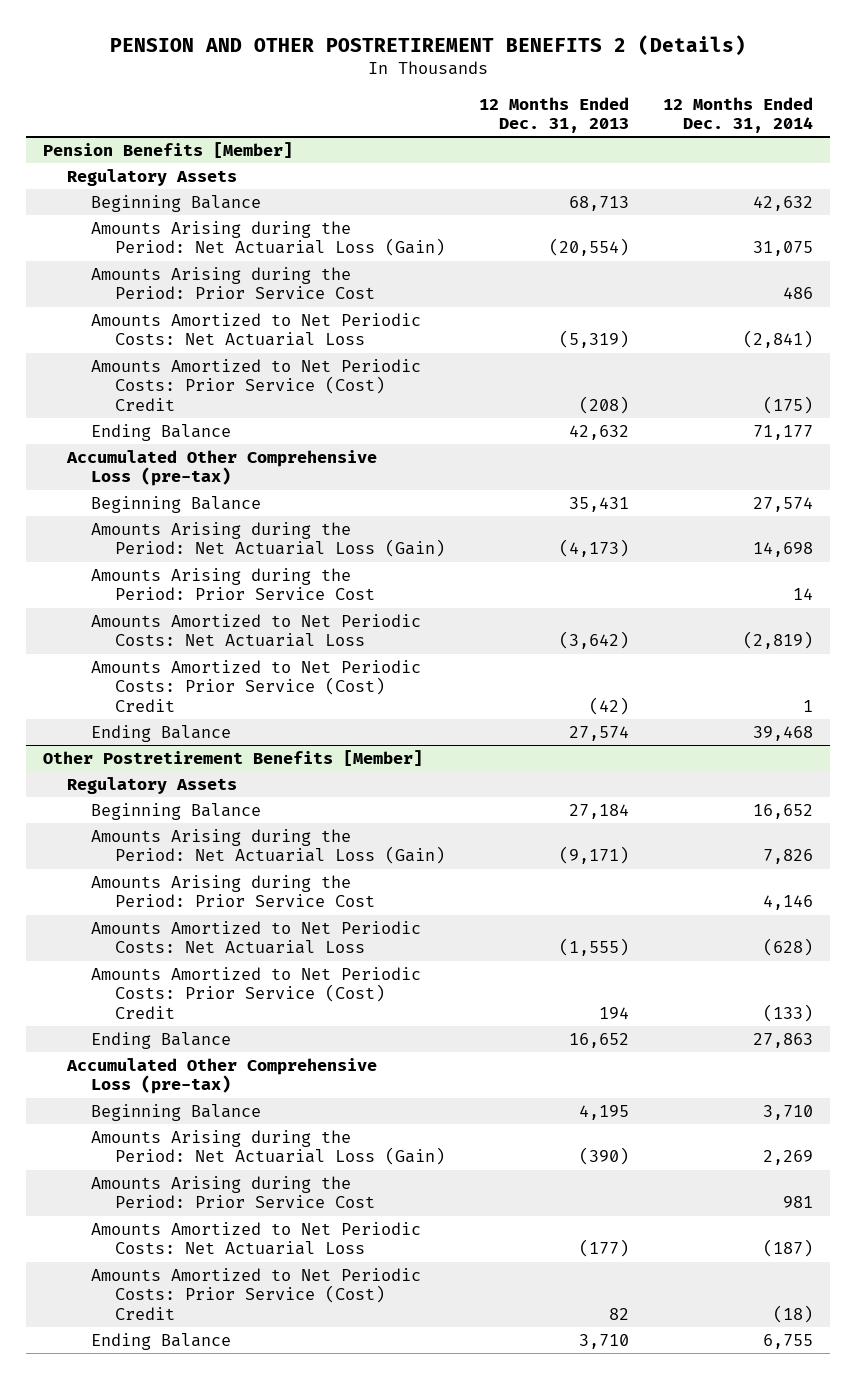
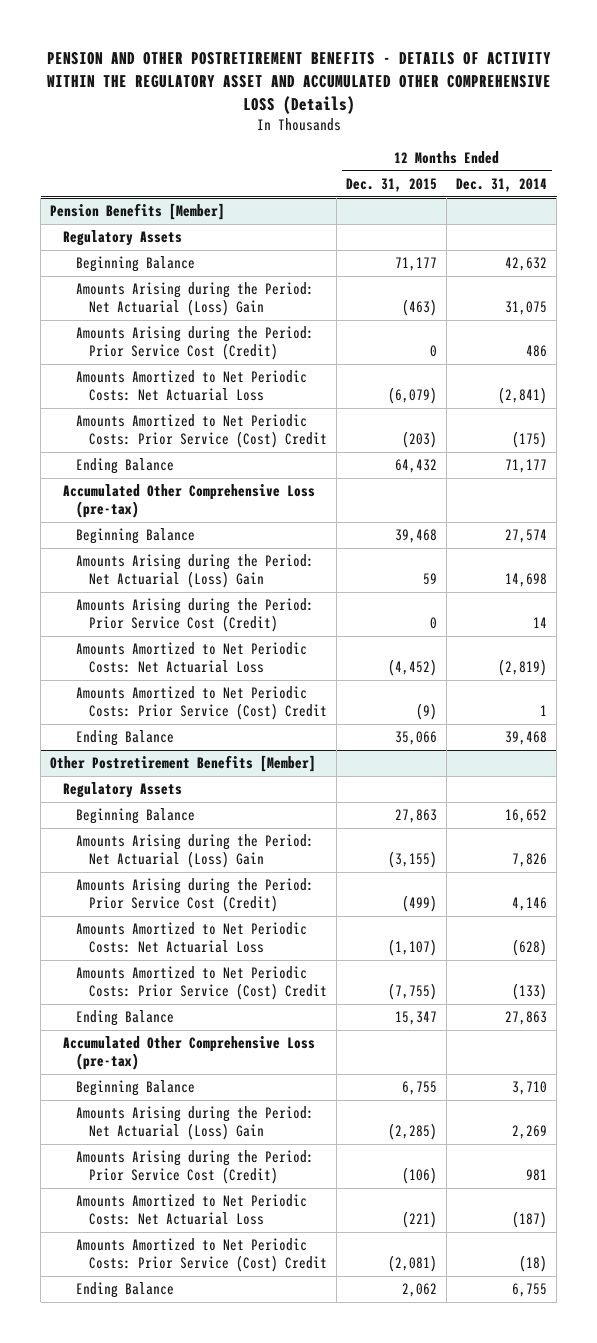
- PENSION AND OTHER POSTRETIREMENT BENEFITS 2 (Details)
+ PENSION AND OTHER POSTRETIREMENT BENEFITS - DETAILS OF ACTIVITY WITHIN THE REGULATORY ASSET AND ACCUMULATED OTHER COMPREHENSIVE LOSS (Details)
- | 12 Months Ended Dec. 31, 2013 | 12 Months Ended Dec. 31, 2014
+ | 12 Months Ended Dec. 31, 2015 | 12 Months Ended Dec. 31, 2014
@ Pension Benefits [Member]
- Amounts Arising during the Period: Net Actuarial Loss (Gain) | (20,554) | 31,075
- Amounts Arising during the Period: Prior Service Cost | | 486
+ Amounts Arising during the Period: Net Actuarial (Loss) Gain | (463) | 31,075
+ Amounts Arising during the Period: Prior Service Cost (Credit) | 0 | 486
- Amounts Arising during the Period: Net Actuarial Loss (Gain) | (4,173) | 14,698
- Amounts Arising during the Period: Prior Service Cost | | 14
+ Amounts Arising during the Period: Net Actuarial (Loss) Gain | 59 | 14,698
+ Amounts Arising during the Period: Prior Service Cost (Credit) | 0 | 14
@ Other Postretirement Benefits [Member]
- Amounts Arising during the Period: Net Actuarial Loss (Gain) | (9,171) | 7,826
- Amounts Arising during the Period: Prior Service Cost | | 4,146
+ Amounts Arising during the Period: Net Actuarial (Loss) Gain | (3,155) | 7,826
+ Amounts Arising during the Period: Prior Service Cost (Credit) | (499) | 4,146
- Amounts Arising during the Period: Net Actuarial Loss (Gain) | (390) | 2,269
- Amounts Arising during the Period: Prior Service Cost | | 981
+ Amounts Arising during the Period: Net Actuarial (Loss) Gain | (2,285) | 2,269
+ Amounts Arising during the Period: Prior Service Cost (Credit) | (106) | 981

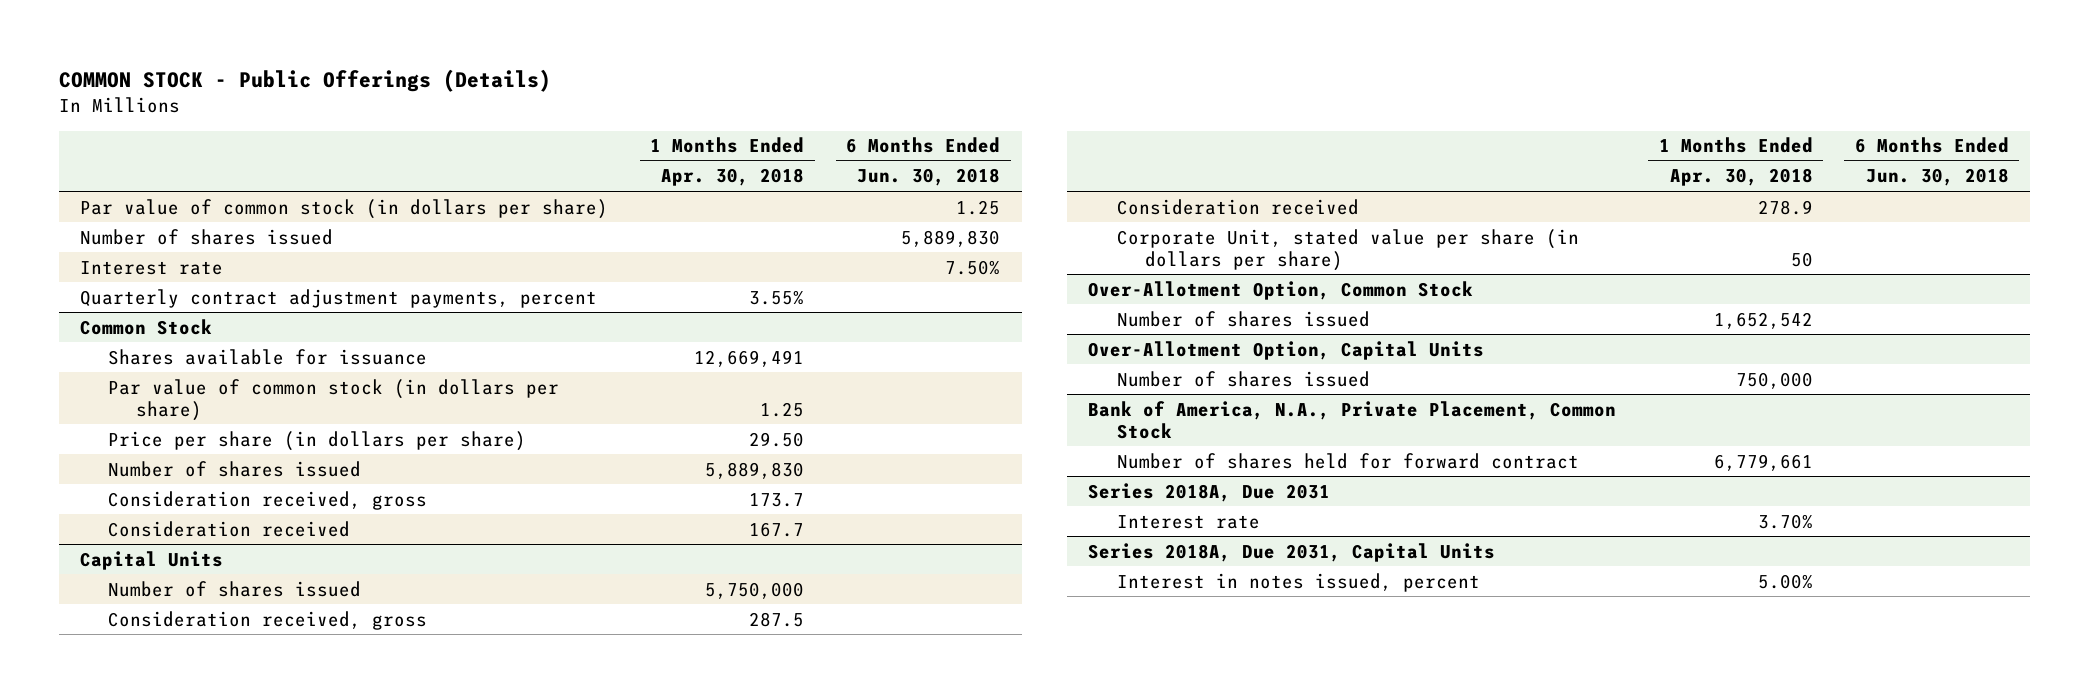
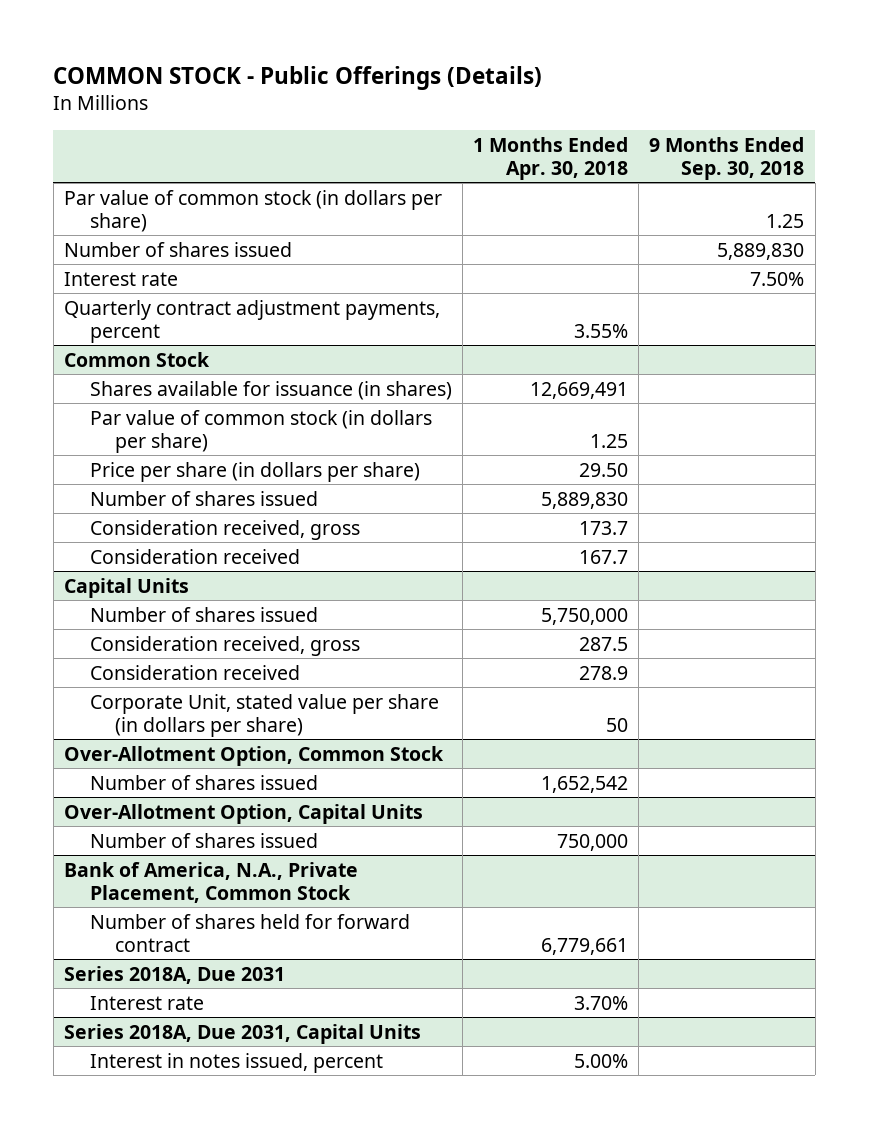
- | 1 Months Ended Apr. 30, 2018 | 6 Months Ended Jun. 30, 2018
+ | 1 Months Ended Apr. 30, 2018 | 9 Months Ended Sep. 30, 2018
@ Common Stock
- Shares available for issuance | 12,669,491 |
+ Shares available for issuance (in shares) | 12,669,491 |

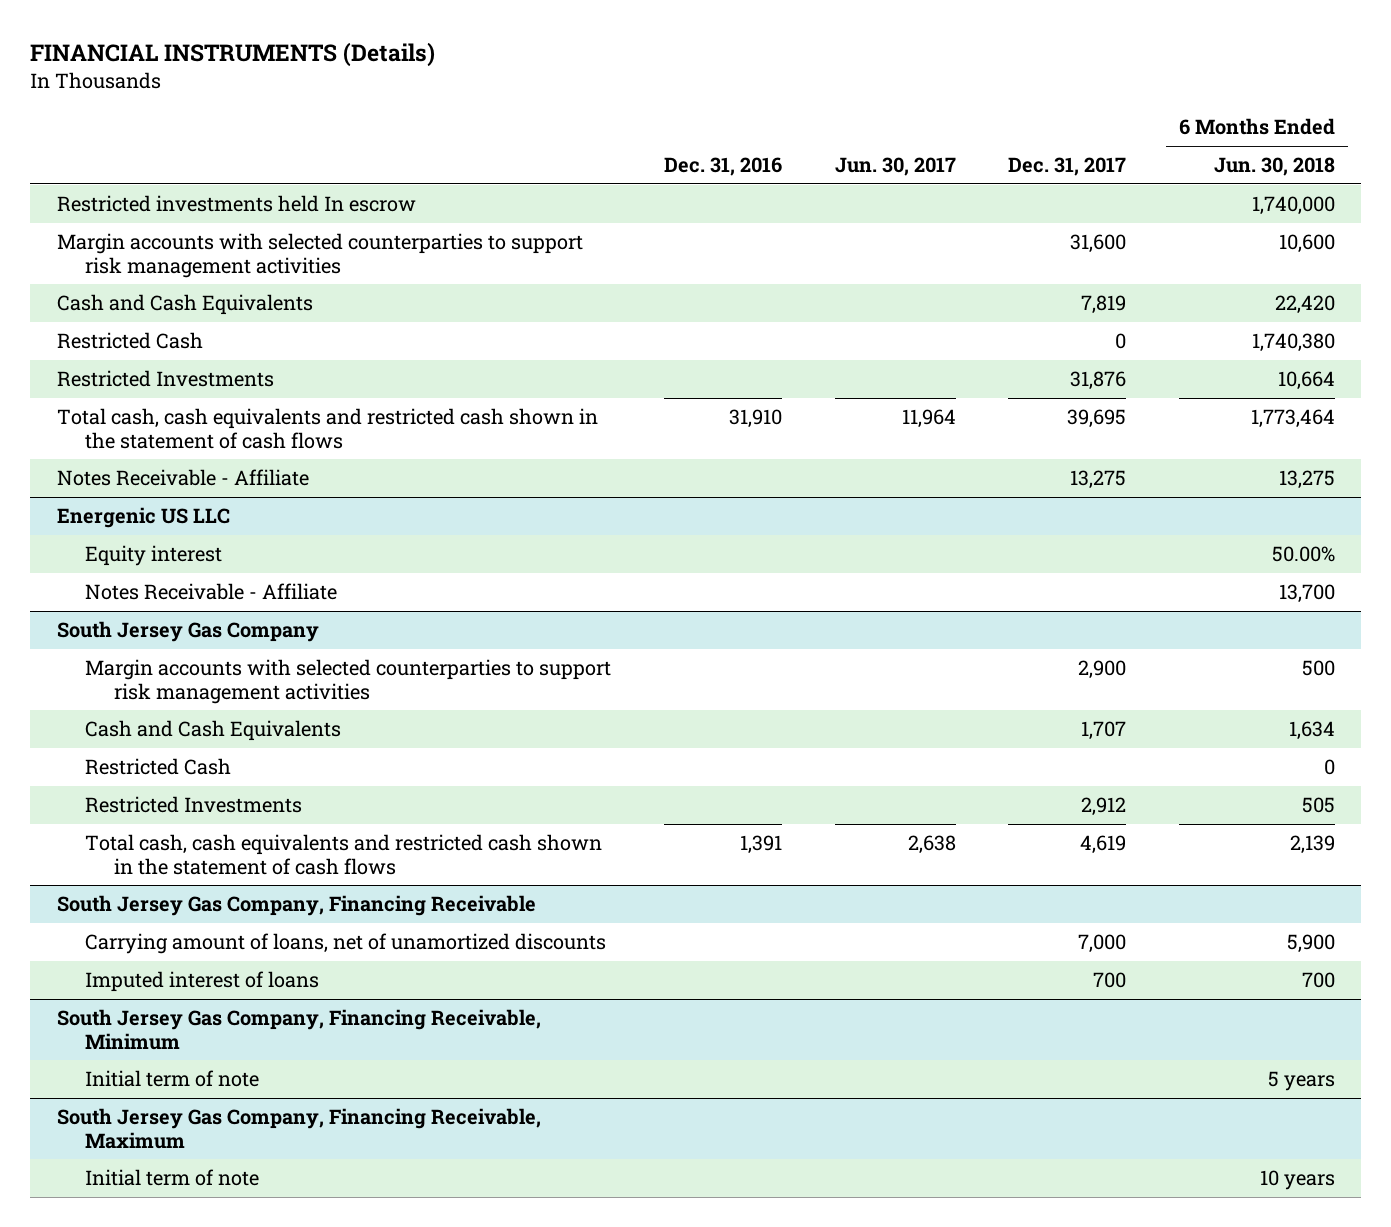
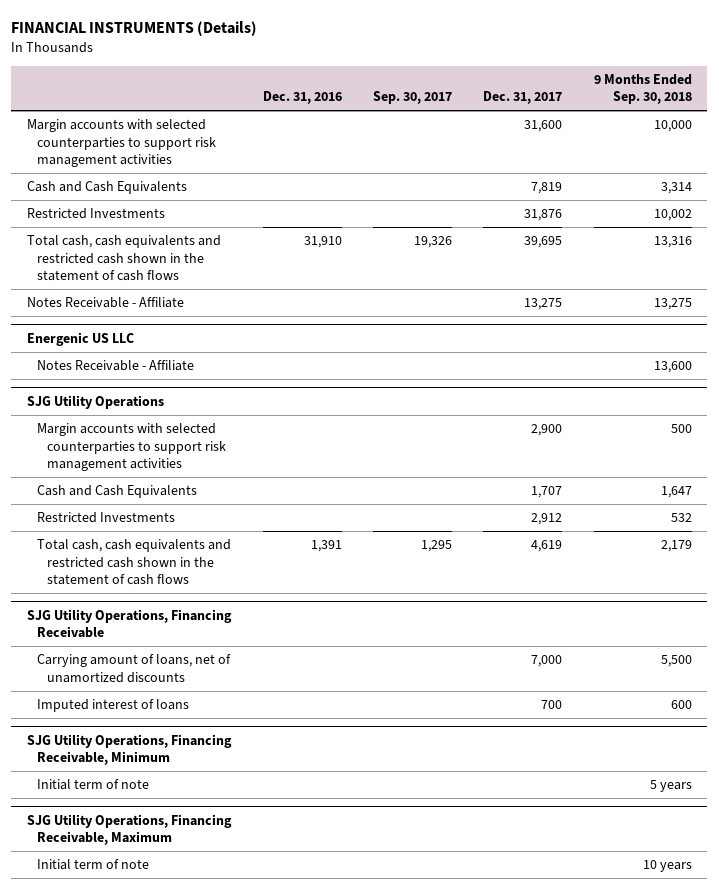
- | Dec. 31, 2016 | Jun. 30, 2017 | Dec. 31, 2017 | 6 Months Ended Jun. 30, 2018
+ | Dec. 31, 2016 | Sep. 30, 2017 | Dec. 31, 2017 | 9 Months Ended Sep. 30, 2018
- Restricted investments held In escrow | | | | 1,740,000
- Restricted Cash | | | 0 | 1,740,380
@ Energenic US LLC
- Equity interest | | | | 50.00%
- South Jersey Gas Company
+ SJG Utility Operations
- Restricted Cash | | | | 0
- South Jersey Gas Company, Financing Receivable
+ SJG Utility Operations, Financing Receivable
- South Jersey Gas Company, Financing Receivable, Minimum
+ SJG Utility Operations, Financing Receivable, Minimum
- South Jersey Gas Company, Financing Receivable, Maximum
+ SJG Utility Operations, Financing Receivable, Maximum

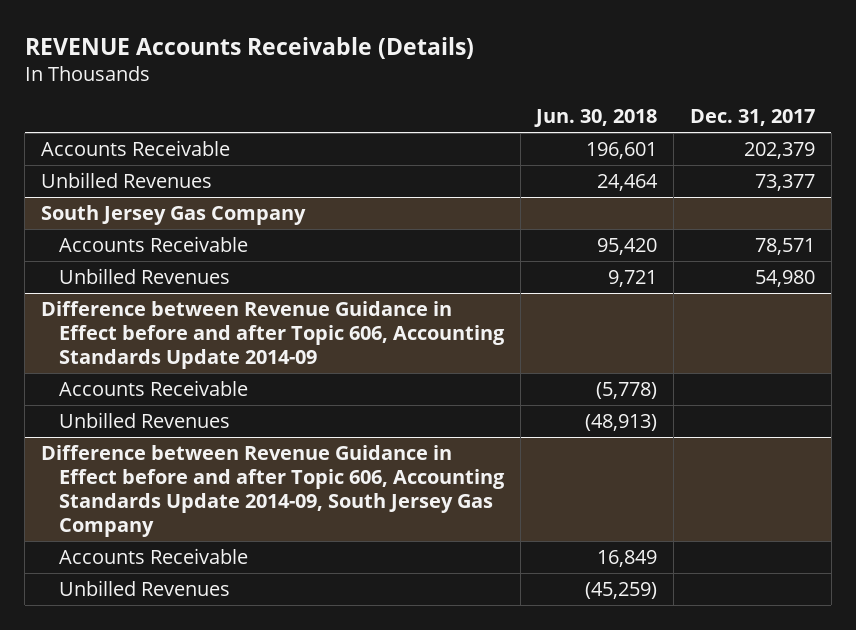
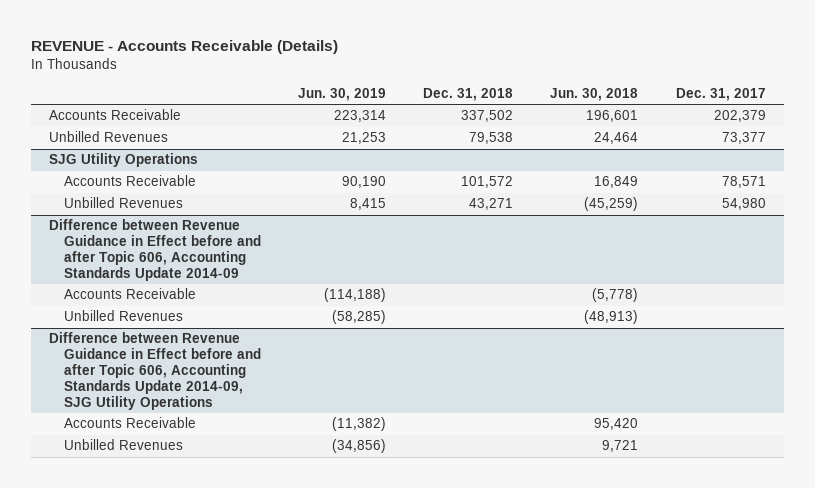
- REVENUE Accounts Receivable (Details)
+ REVENUE - Accounts Receivable (Details)
- | Jun. 30, 2018 | Dec. 31, 2017
+ | Jun. 30, 2019 | Dec. 31, 2018 | Jun. 30, 2018 | Dec. 31, 2017
- South Jersey Gas Company
- Accounts Receivable | 95,420 | 78,571
- Unbilled Revenues | 9,721 | 54,980
+ SJG Utility Operations
+ Accounts Receivable | 90,190 | 101,572 | 16,849 | 78,571
+ Unbilled Revenues | 8,415 | 43,271 | (45,259) | 54,980
- Difference between Revenue Guidance in Effect before and after Topic 606, Accounting Standards Update 2014-09, South Jersey Gas Company
- Accounts Receivable | 16,849 |
- Unbilled Revenues | (45,259) |
+ Difference between Revenue Guidance in Effect before and after Topic 606, Accounting Standards Update 2014-09, SJG Utility Operations
+ Accounts Receivable | (11,382) | | 95,420 |
+ Unbilled Revenues | (34,856) | | 9,721 |

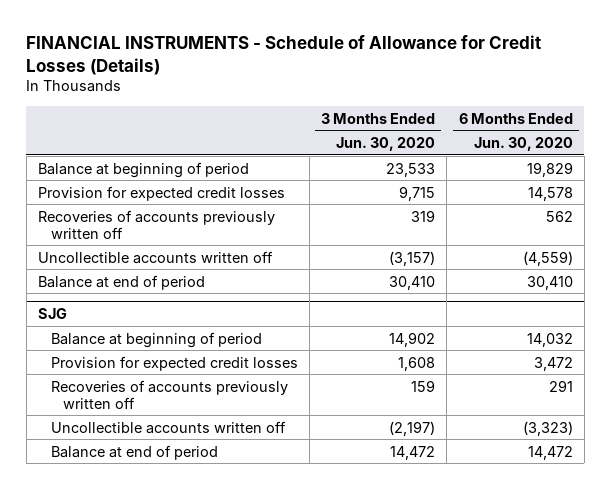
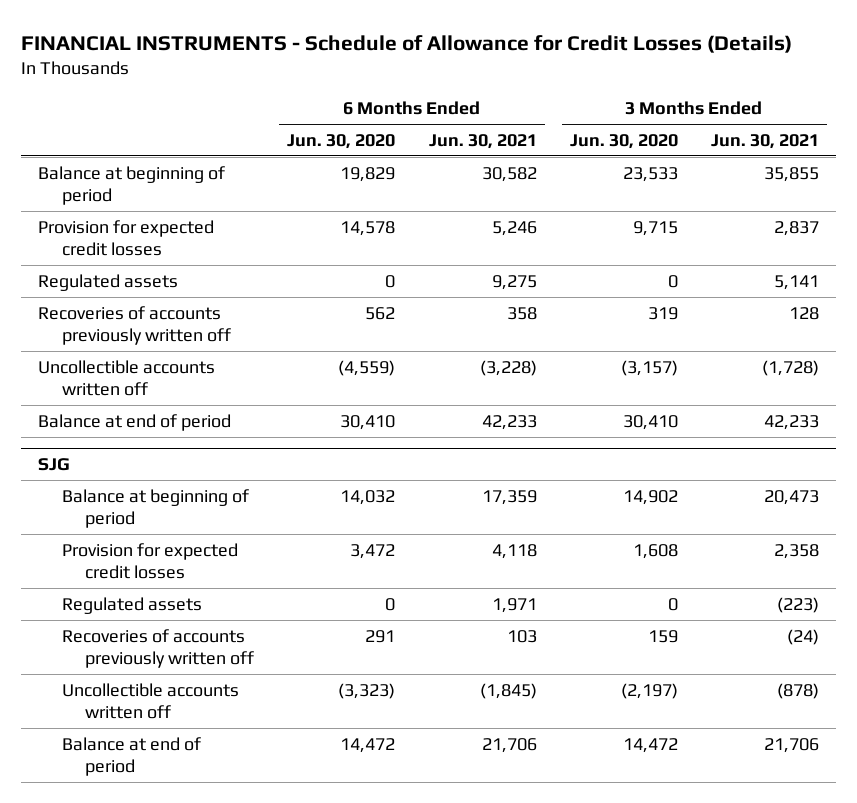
- | 3 Months Ended Jun. 30, 2020 | 6 Months Ended Jun. 30, 2020
+ | 6 Months Ended Jun. 30, 2020 | 6 Months Ended Jun. 30, 2021 | 3 Months Ended Jun. 30, 2020 | 3 Months Ended Jun. 30, 2021
+ Regulated assets | 0 | 9,275 | 0 | 5,141
@ SJG
+ Regulated assets | 0 | 1,971 | 0 | (223)

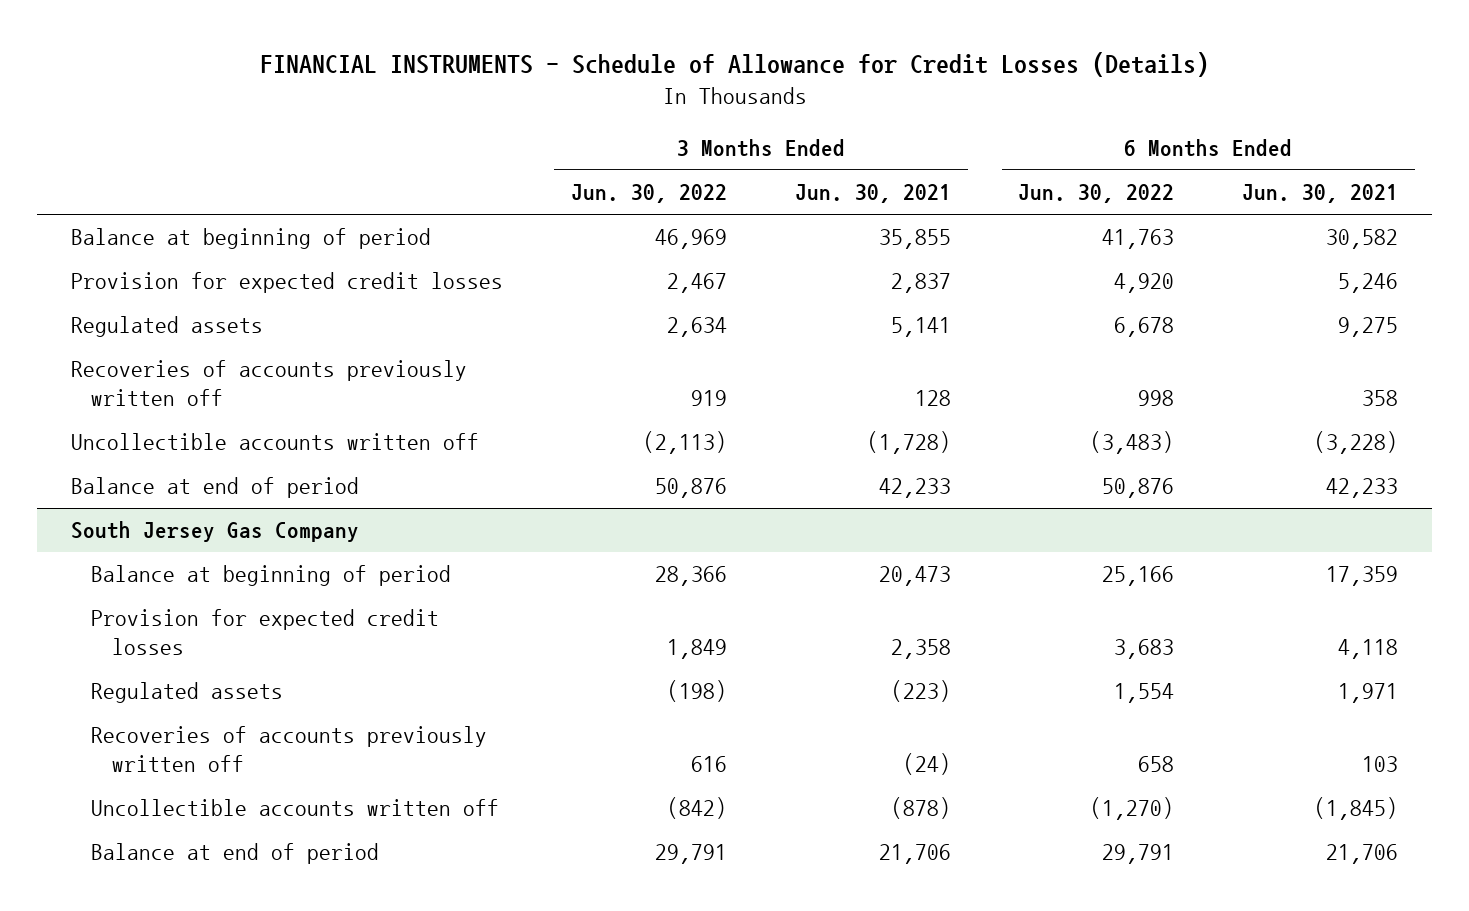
- | 6 Months Ended Jun. 30, 2020 | 6 Months Ended Jun. 30, 2021 | 3 Months Ended Jun. 30, 2020 | 3 Months Ended Jun. 30, 2021
+ | 3 Months Ended Jun. 30, 2022 | 3 Months Ended Jun. 30, 2021 | 6 Months Ended Jun. 30, 2022 | 6 Months Ended Jun. 30, 2021
- SJG
+ South Jersey Gas Company

